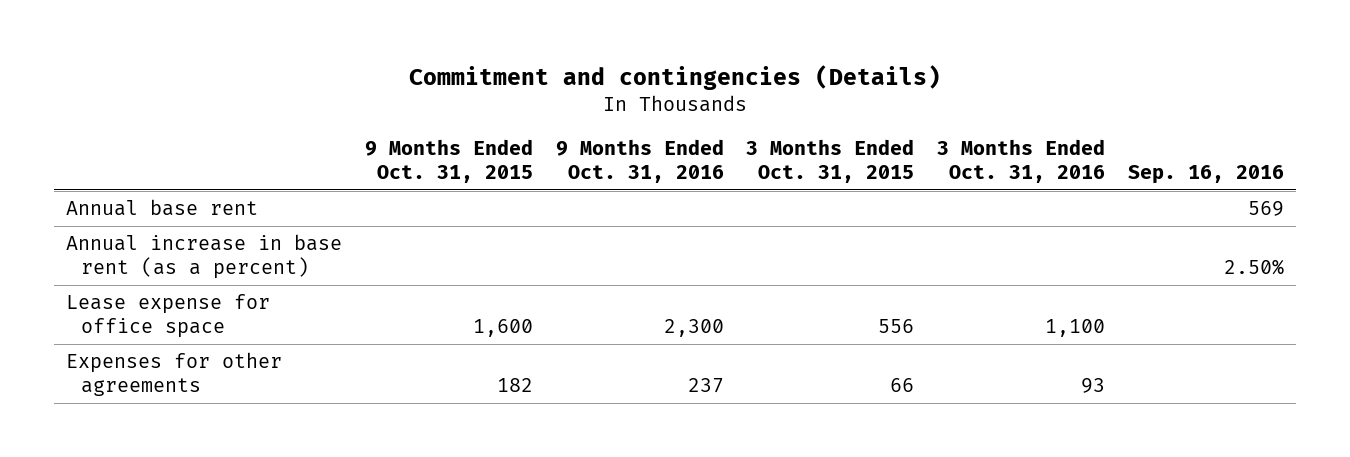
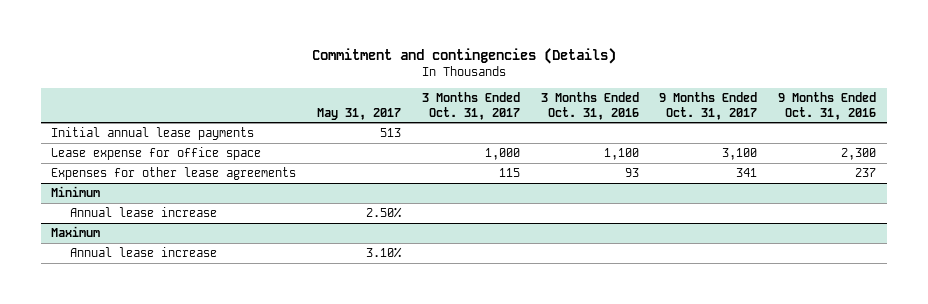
- | 9 Months Ended Oct. 31, 2015 | 9 Months Ended Oct. 31, 2016 | 3 Months Ended Oct. 31, 2015 | 3 Months Ended Oct. 31, 2016 | Sep. 16, 2016
+ | May 31, 2017 | 3 Months Ended Oct. 31, 2017 | 3 Months Ended Oct. 31, 2016 | 9 Months Ended Oct. 31, 2017 | 9 Months Ended Oct. 31, 2016
- Annual base rent | | | | | 569
- Annual increase in base rent (as a percent) | | | | | 2.50%
+ Initial annual lease payments | 513 | | | |
- Expenses for other agreements | 182 | 237 | 66 | 93 |
+ Expenses for other lease agreements | | 115 | 93 | 341 | 237
+ Minimum
+ Annual lease increase | 2.50% | | | |
+ Maximum
+ Annual lease increase | 3.10% | | | |

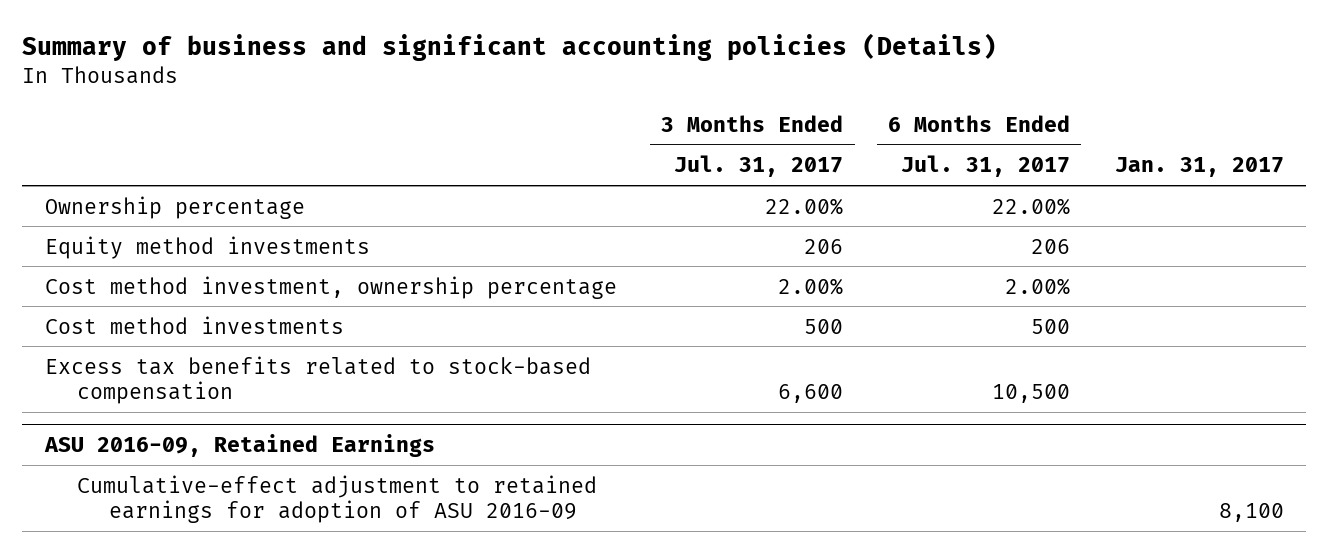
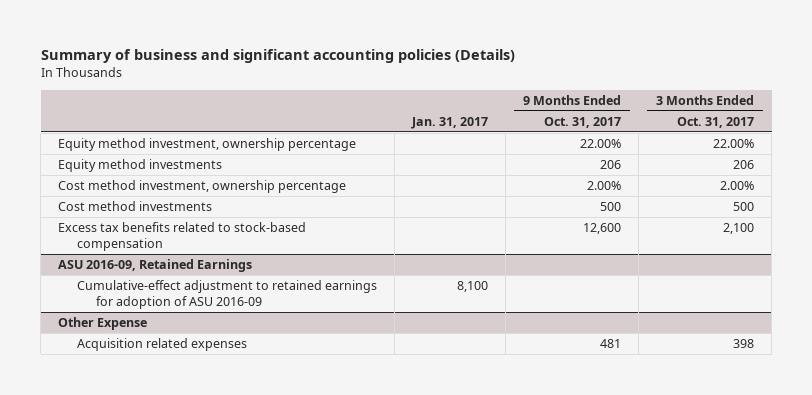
- | 3 Months Ended Jul. 31, 2017 | 6 Months Ended Jul. 31, 2017 | Jan. 31, 2017
+ | Jan. 31, 2017 | 9 Months Ended Oct. 31, 2017 | 3 Months Ended Oct. 31, 2017
- Ownership percentage | 22.00% | 22.00% |
+ Equity method investment, ownership percentage | | 22.00% | 22.00%
+ Other Expense
+ Acquisition related expenses | | 481 | 398

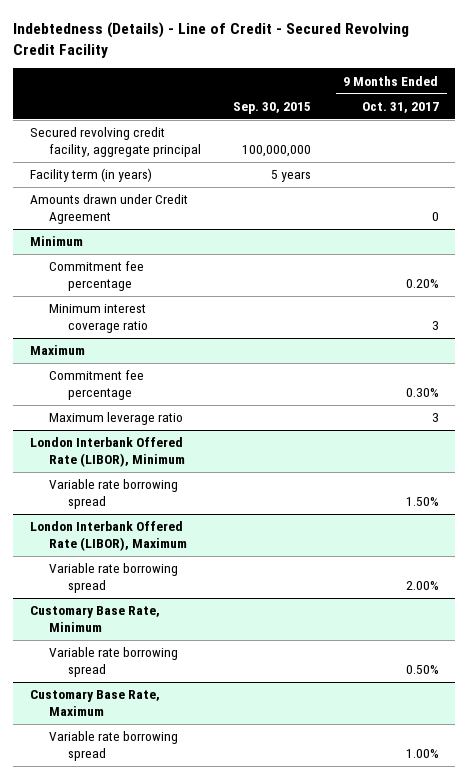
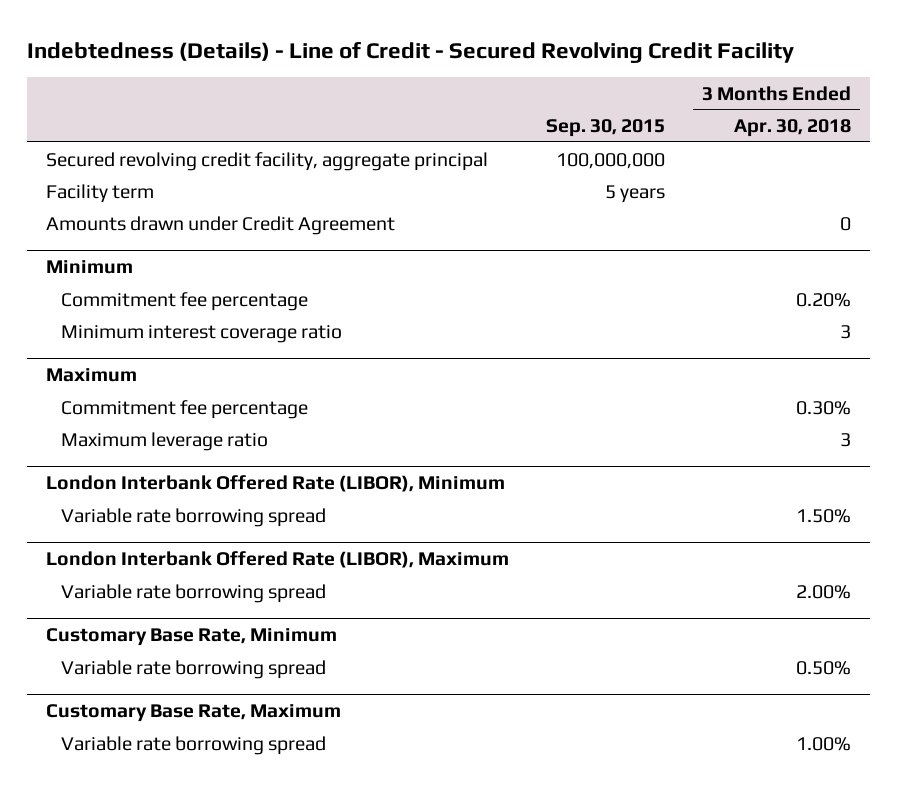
- | Sep. 30, 2015 | 9 Months Ended Oct. 31, 2017
+ | Sep. 30, 2015 | 3 Months Ended Apr. 30, 2018
- Facility term (in years) | 5 years |
+ Facility term | 5 years |

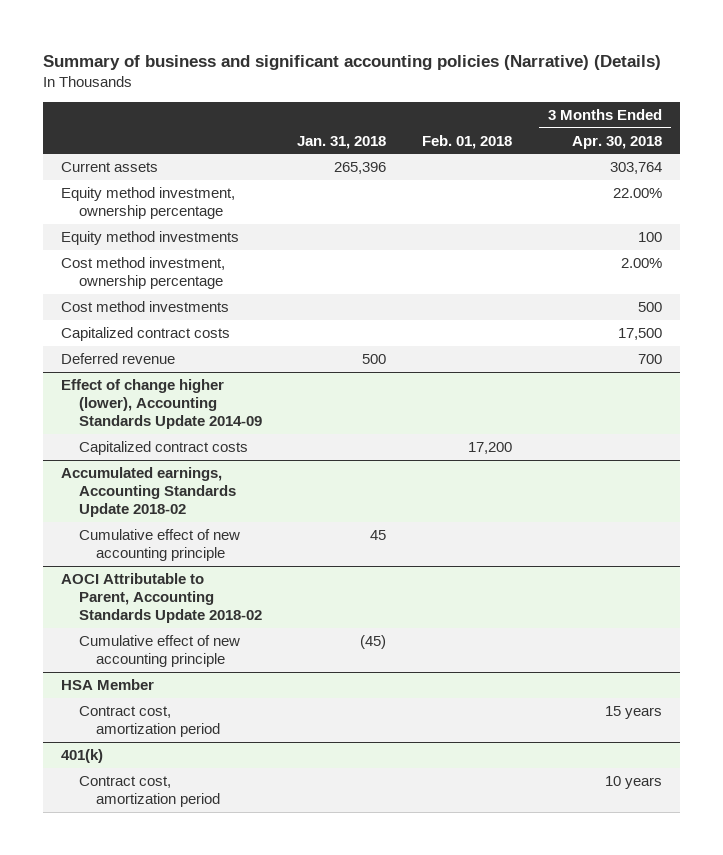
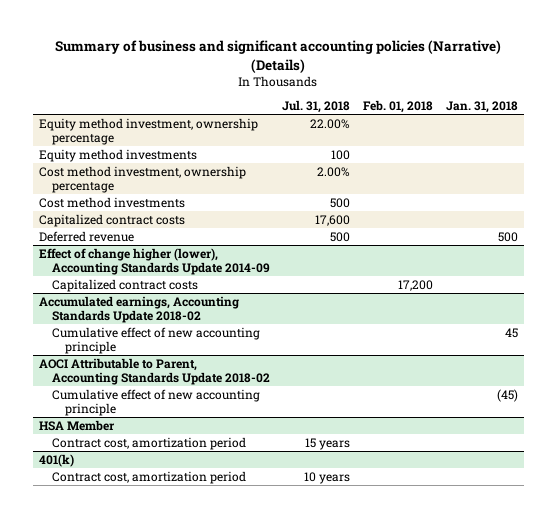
- | Jan. 31, 2018 | Feb. 01, 2018 | 3 Months Ended Apr. 30, 2018
+ | Jul. 31, 2018 | Feb. 01, 2018 | Jan. 31, 2018
- Current assets | 265,396 | | 303,764

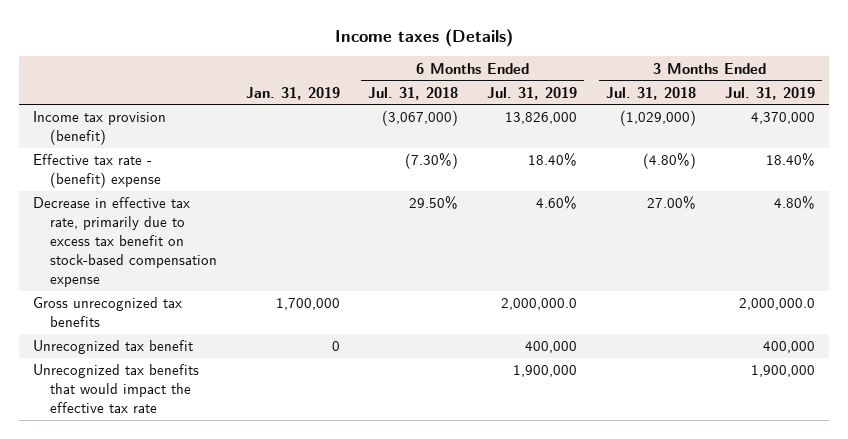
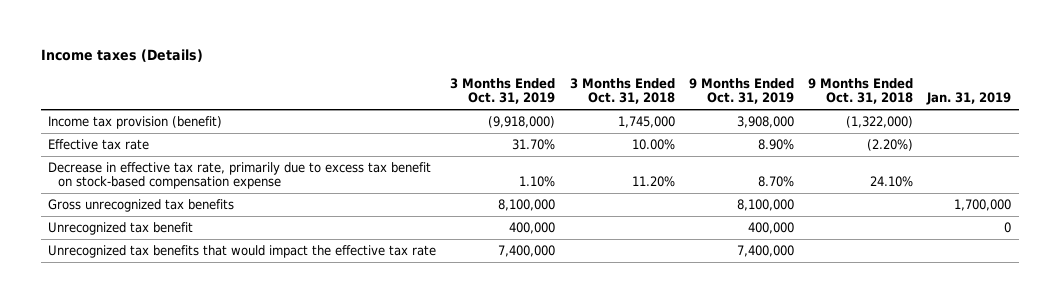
- | Jan. 31, 2019 | 6 Months Ended Jul. 31, 2018 | 6 Months Ended Jul. 31, 2019 | 3 Months Ended Jul. 31, 2018 | 3 Months Ended Jul. 31, 2019
+ | 3 Months Ended Oct. 31, 2019 | 3 Months Ended Oct. 31, 2018 | 9 Months Ended Oct. 31, 2019 | 9 Months Ended Oct. 31, 2018 | Jan. 31, 2019
- Effective tax rate - (benefit) expense | | (7.30%) | 18.40% | (4.80%) | 18.40%
+ Effective tax rate | 31.70% | 10.00% | 8.90% | (2.20%) |

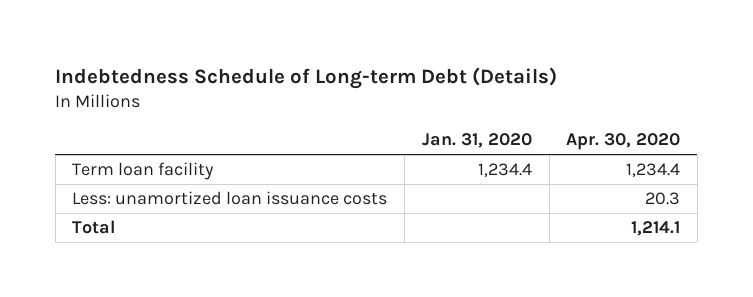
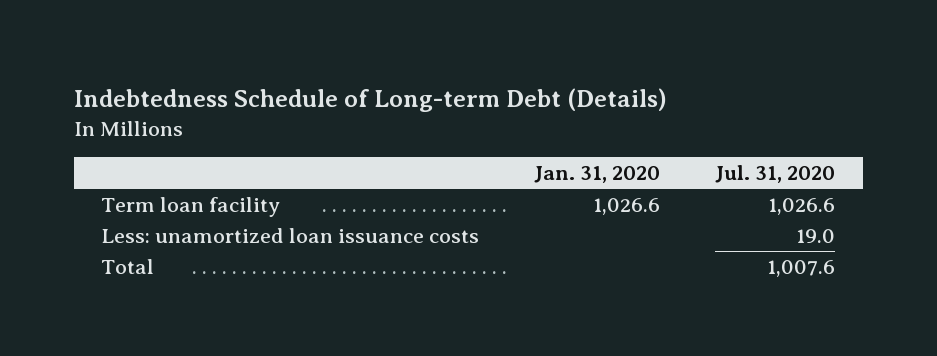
- | Jan. 31, 2020 | Apr. 30, 2020
+ | Jan. 31, 2020 | Jul. 31, 2020
- Term loan facility | 1,234.4 | 1,234.4
+ Term loan facility | 1,026.6 | 1,026.6

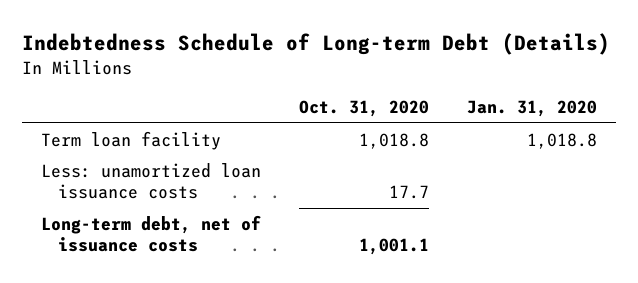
- | Jan. 31, 2020 | Jul. 31, 2020
+ | Oct. 31, 2020 | Jan. 31, 2020
- Term loan facility | 1,026.6 | 1,026.6
+ Term loan facility | 1,018.8 | 1,018.8
- Total | | 1,007.6
+ Long-term debt, net of issuance costs | 1,001.1 |

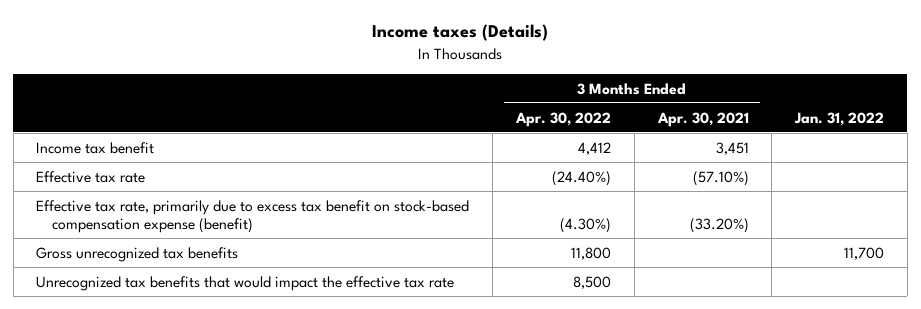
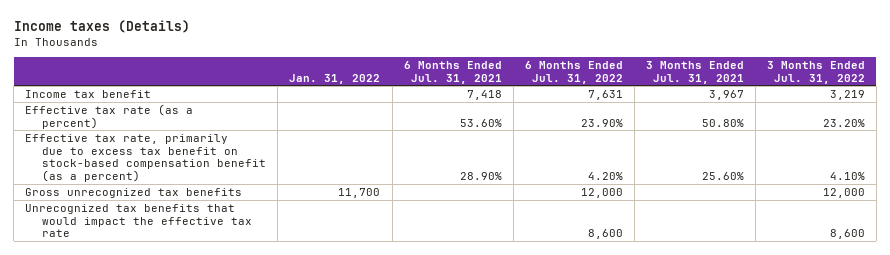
- | 3 Months Ended Apr. 30, 2022 | 3 Months Ended Apr. 30, 2021 | Jan. 31, 2022
+ | Jan. 31, 2022 | 6 Months Ended Jul. 31, 2021 | 6 Months Ended Jul. 31, 2022 | 3 Months Ended Jul. 31, 2021 | 3 Months Ended Jul. 31, 2022
- Effective tax rate | (24.40%) | (57.10%) |
- Effective tax rate, primarily due to excess tax benefit on stock-based compensation expense (benefit) | (4.30%) | (33.20%) |
+ Effective tax rate (as a percent) | | 53.60% | 23.90% | 50.80% | 23.20%
+ Effective tax rate, primarily due to excess tax benefit on stock-based compensation benefit (as a percent) | | 28.90% | 4.20% | 25.60% | 4.10%

